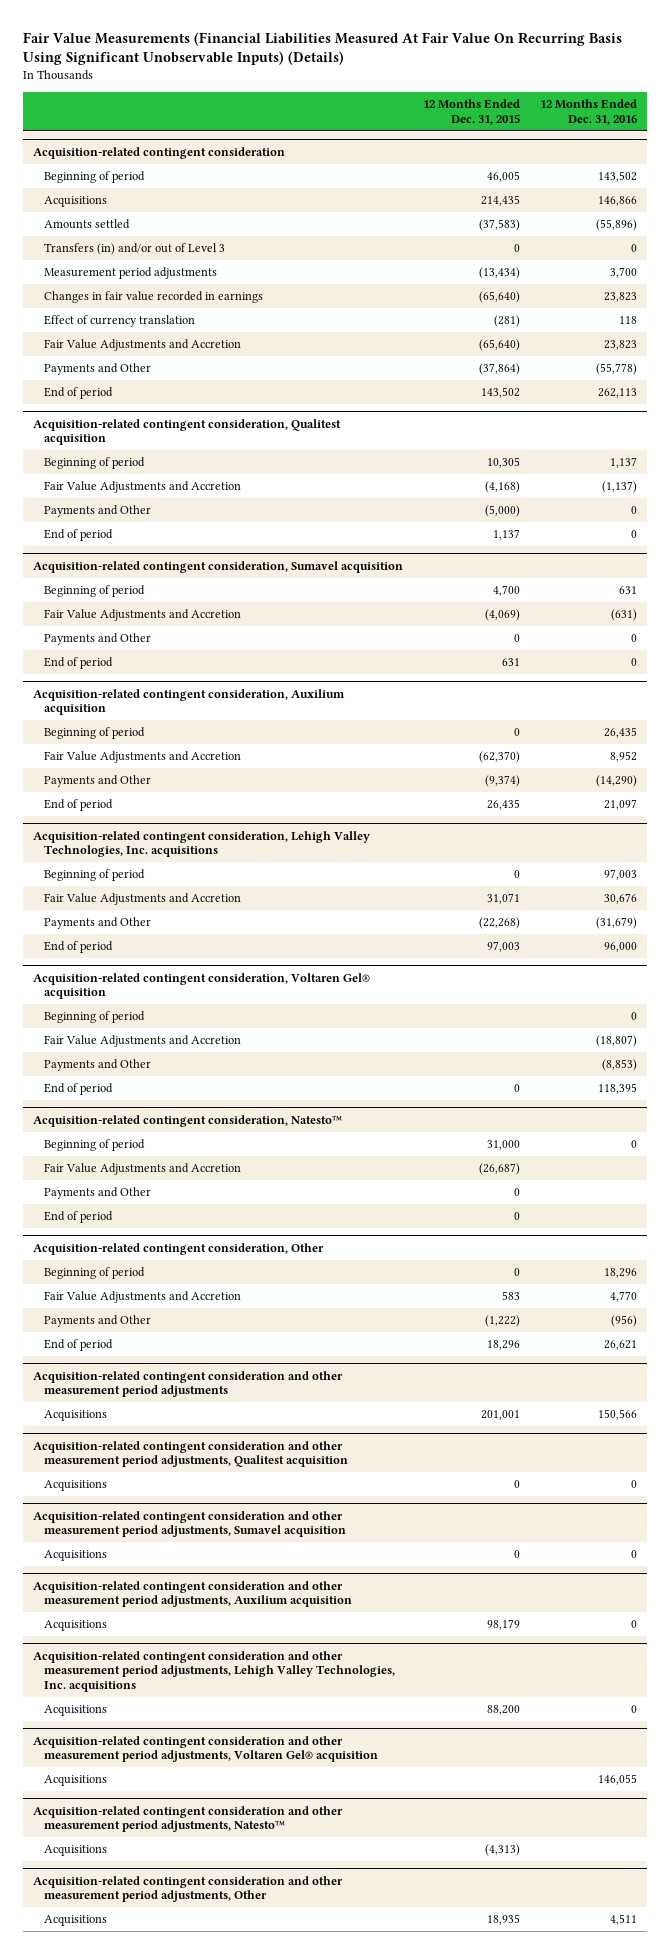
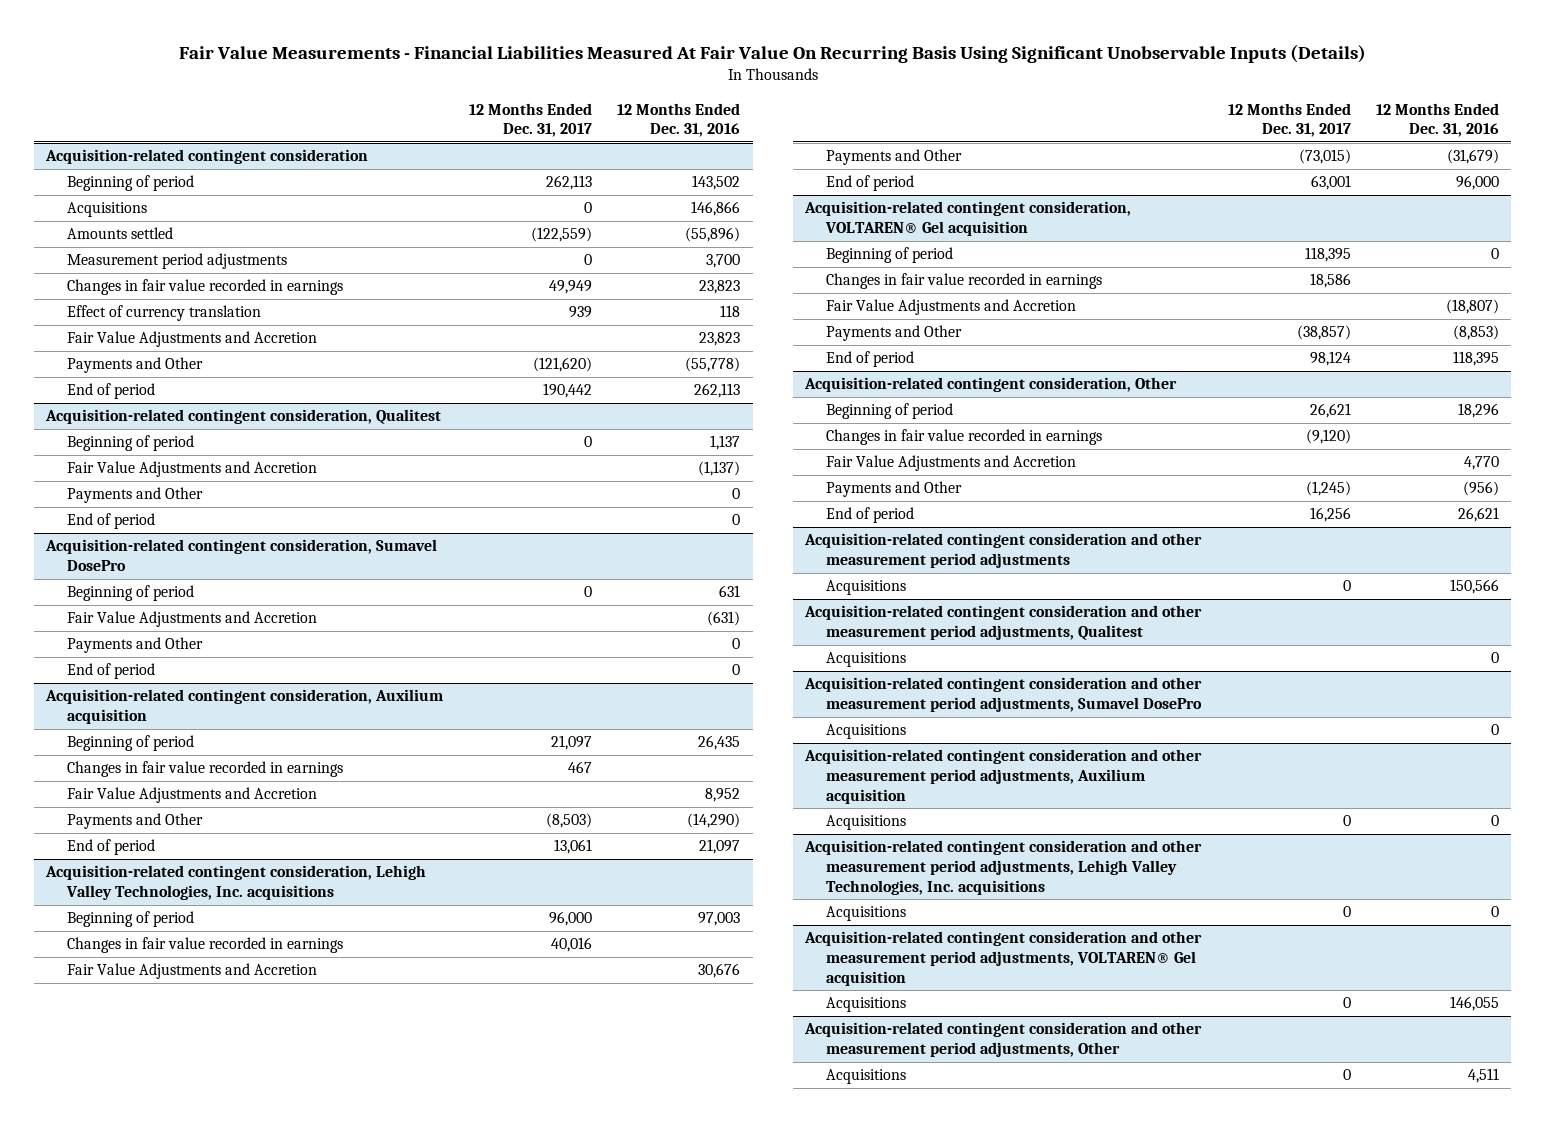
- Fair Value Measurements (Financial Liabilities Measured At Fair Value On Recurring Basis Using Significant Unobservable Inputs) (Details)
+ Fair Value Measurements - Financial Liabilities Measured At Fair Value On Recurring Basis Using Significant Unobservable Inputs (Details)
- | 12 Months Ended Dec. 31, 2015 | 12 Months Ended Dec. 31, 2016
+ | 12 Months Ended Dec. 31, 2017 | 12 Months Ended Dec. 31, 2016
@ Acquisition-related contingent consideration
- Transfers (in) and/or out of Level 3 | 0 | 0
- Acquisition-related contingent consideration, Qualitest acquisition
+ Acquisition-related contingent consideration, Qualitest
- Acquisition-related contingent consideration, Sumavel acquisition
+ Acquisition-related contingent consideration, Sumavel DosePro
@ Acquisition-related contingent consideration, Auxilium acquisition
+ Changes in fair value recorded in earnings | 467 |
@ Acquisition-related contingent consideration, Lehigh Valley Technologies, Inc. acquisitions
+ Changes in fair value recorded in earnings | 40,016 |
- Acquisition-related contingent consideration, Voltaren Gel® acquisition
+ Acquisition-related contingent consideration, VOLTAREN® Gel acquisition
+ Changes in fair value recorded in earnings | 18,586 |
- Acquisition-related contingent consideration, Natesto™
- Beginning of period | 31,000 | 0
- Fair Value Adjustments and Accretion | (26,687) |
- Payments and Other | 0 |
- End of period | 0 |
@ Acquisition-related contingent consideration, Other
+ Changes in fair value recorded in earnings | (9,120) |
- Acquisition-related contingent consideration and other measurement period adjustments, Qualitest acquisition
+ Acquisition-related contingent consideration and other measurement period adjustments, Qualitest
- Acquisition-related contingent consideration and other measurement period adjustments, Sumavel acquisition
+ Acquisition-related contingent consideration and other measurement period adjustments, Sumavel DosePro
- Acquisition-related contingent consideration and other measurement period adjustments, Voltaren Gel® acquisition
+ Acquisition-related contingent consideration and other measurement period adjustments, VOLTAREN® Gel acquisition
- Acquisition-related contingent consideration and other measurement period adjustments, Natesto™
- Acquisitions | (4,313) |

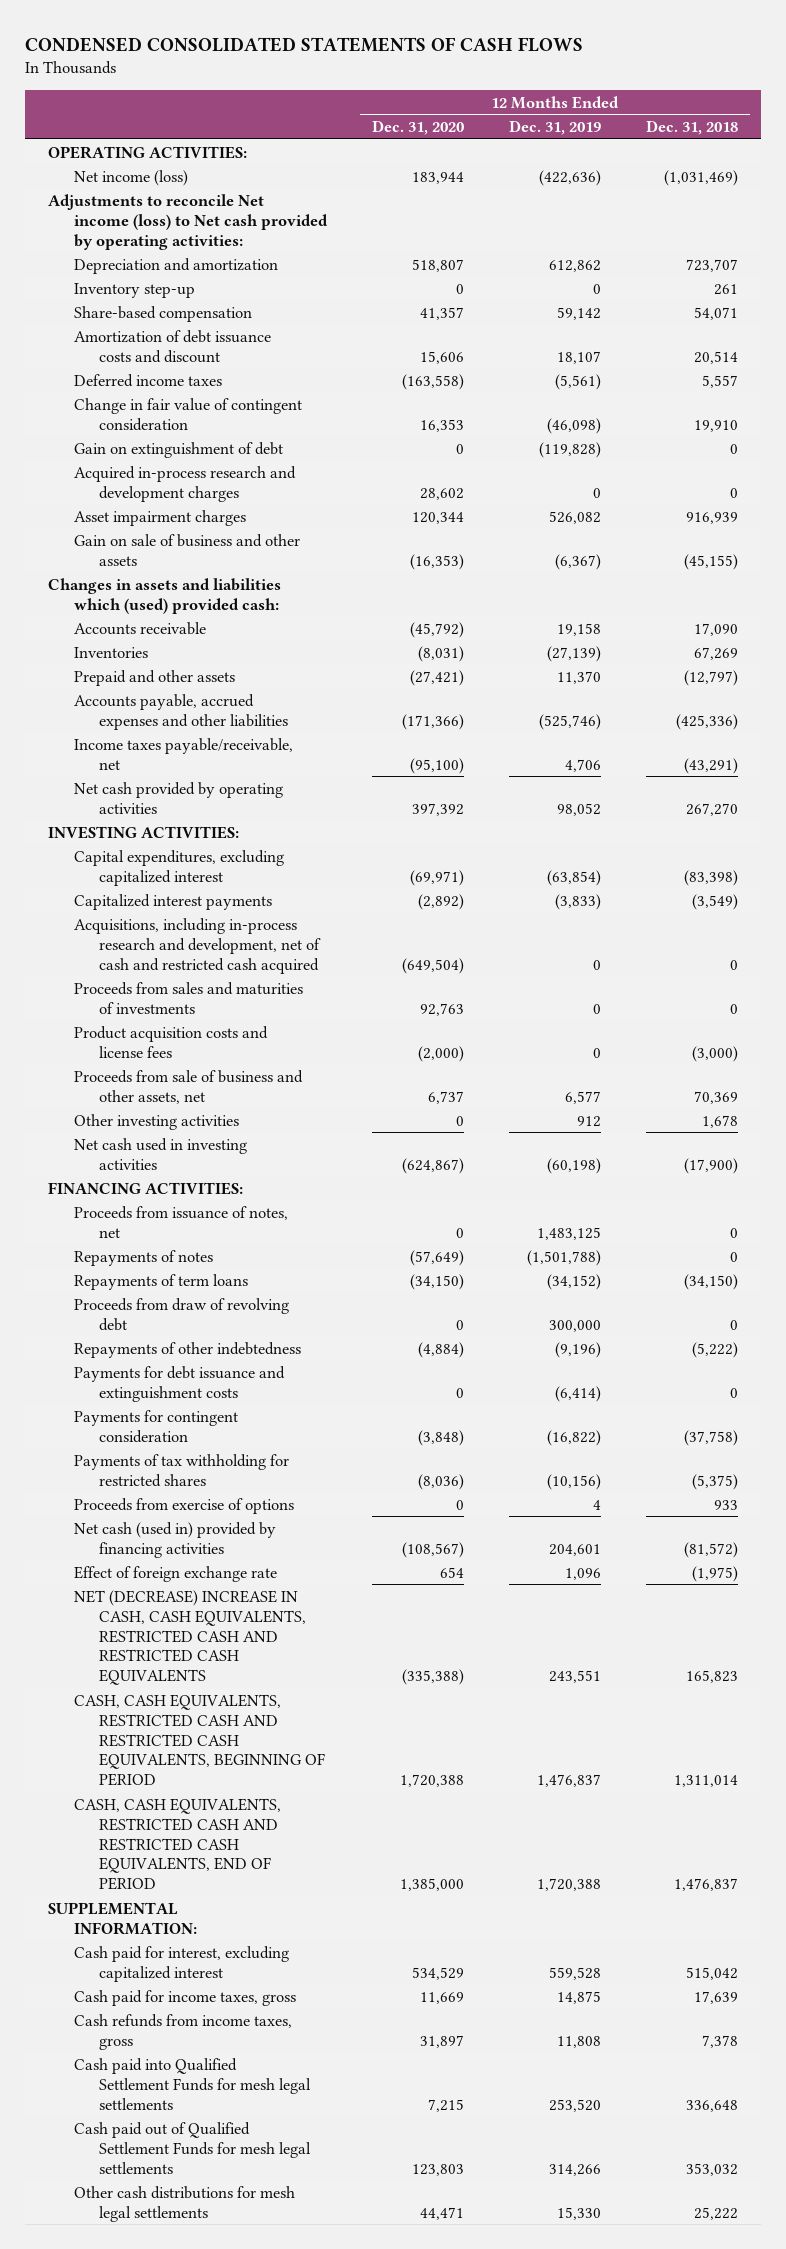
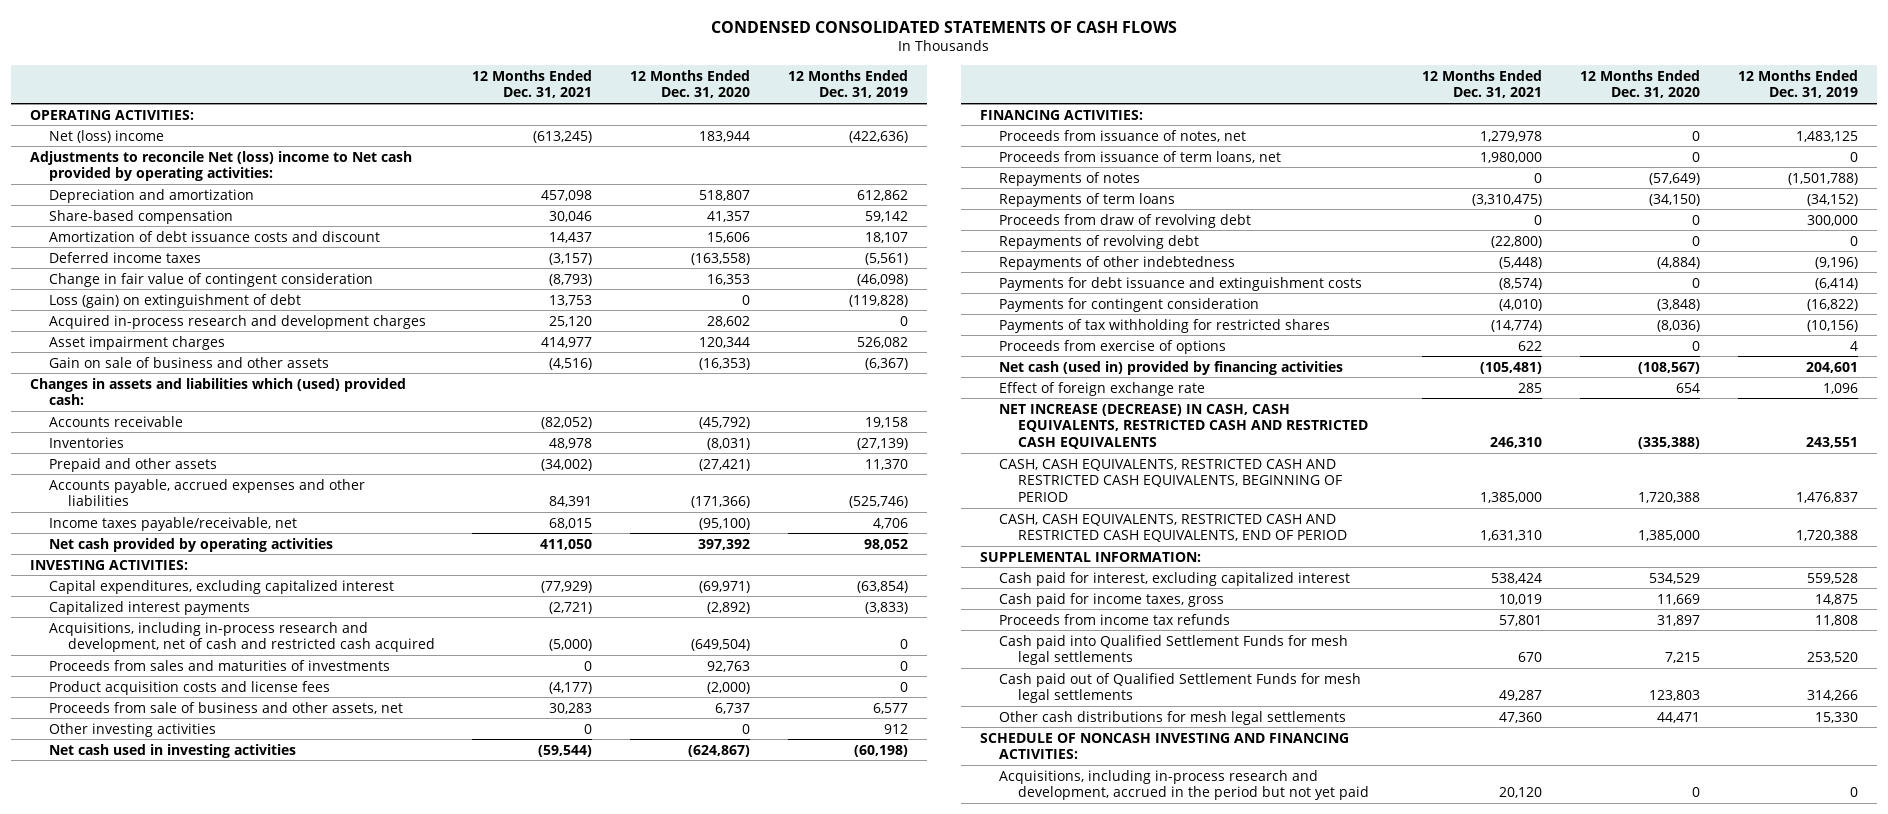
- | 12 Months Ended Dec. 31, 2020 | 12 Months Ended Dec. 31, 2019 | 12 Months Ended Dec. 31, 2018
+ | 12 Months Ended Dec. 31, 2021 | 12 Months Ended Dec. 31, 2020 | 12 Months Ended Dec. 31, 2019
- Net income (loss) | 183,944 | (422,636) | (1,031,469)
- Adjustments to reconcile Net income (loss) to Net cash provided by operating activities:
+ Net (loss) income | (613,245) | 183,944 | (422,636)
+ Adjustments to reconcile Net (loss) income to Net cash provided by operating activities:
- Inventory step-up | 0 | 0 | 261
- Gain on extinguishment of debt | 0 | (119,828) | 0
+ Loss (gain) on extinguishment of debt | 13,753 | 0 | (119,828)
+ Proceeds from issuance of term loans, net | 1,980,000 | 0 | 0
+ Repayments of revolving debt | (22,800) | 0 | 0
- NET (DECREASE) INCREASE IN CASH, CASH EQUIVALENTS, RESTRICTED CASH AND RESTRICTED CASH EQUIVALENTS | (335,388) | 243,551 | 165,823
+ NET INCREASE (DECREASE) IN CASH, CASH EQUIVALENTS, RESTRICTED CASH AND RESTRICTED CASH EQUIVALENTS | 246,310 | (335,388) | 243,551
- Cash refunds from income taxes, gross | 31,897 | 11,808 | 7,378
+ Proceeds from income tax refunds | 57,801 | 31,897 | 11,808
+ SCHEDULE OF NONCASH INVESTING AND FINANCING ACTIVITIES:
+ Acquisitions, including in-process research and development, accrued in the period but not yet paid | 20,120 | 0 | 0

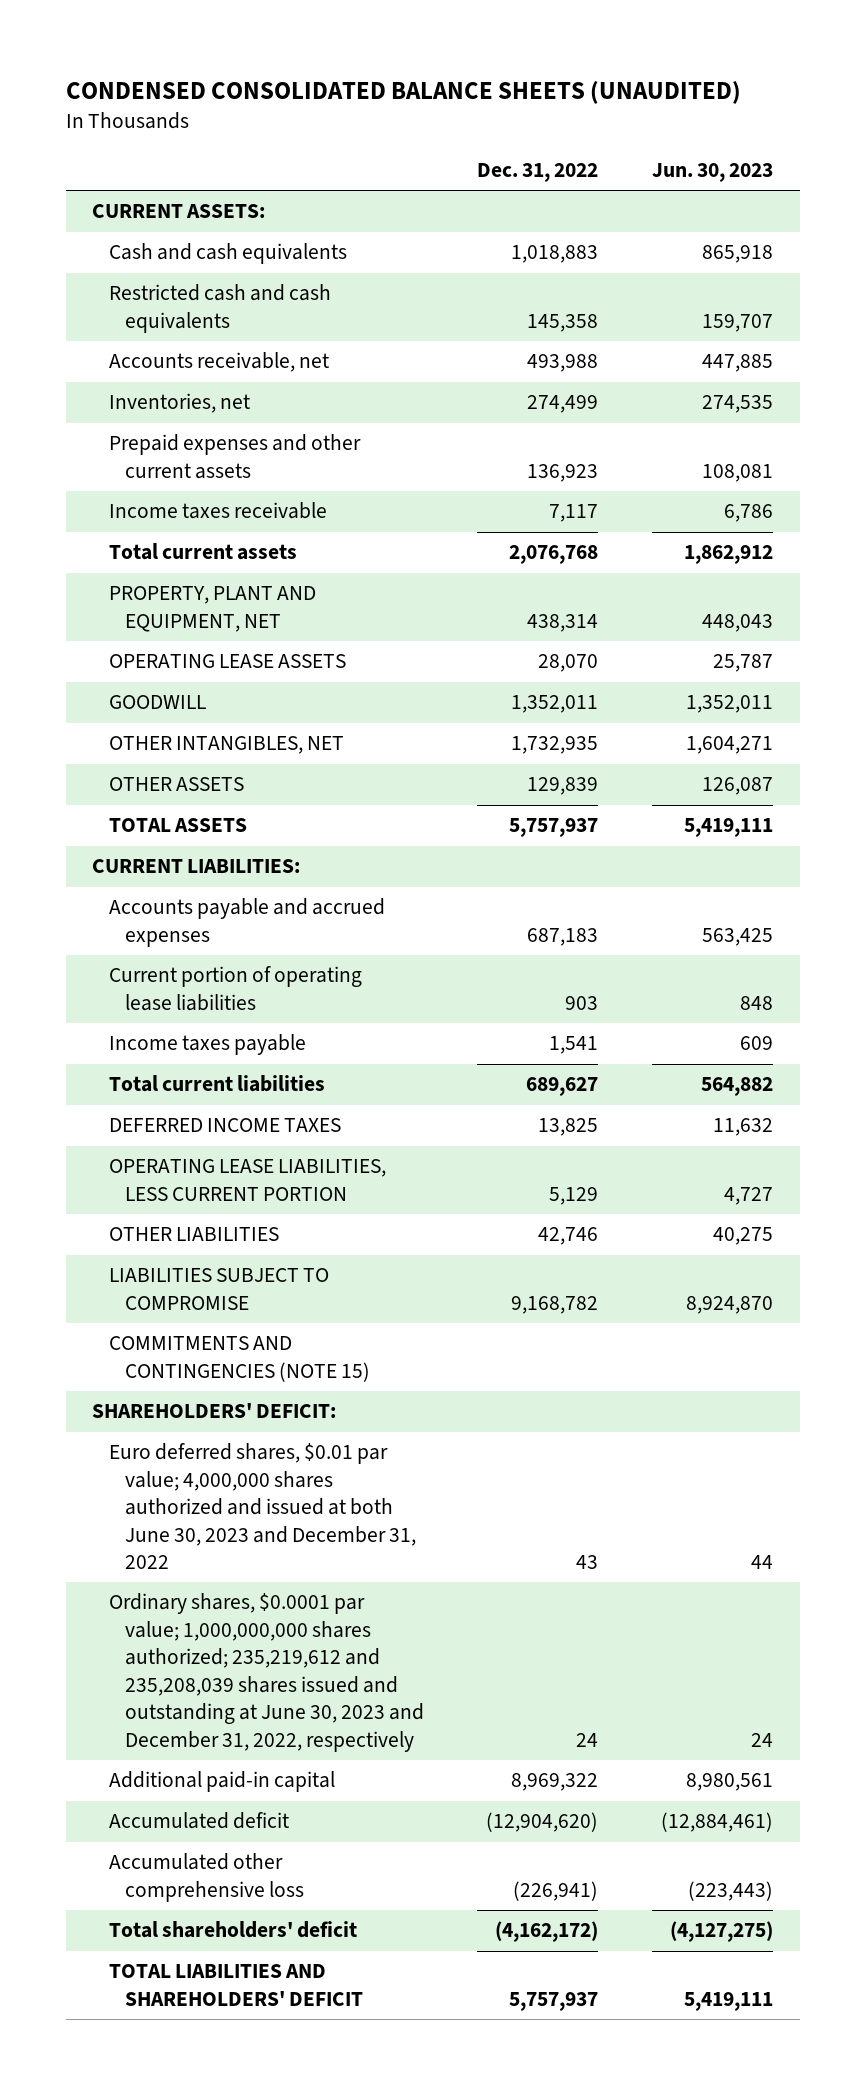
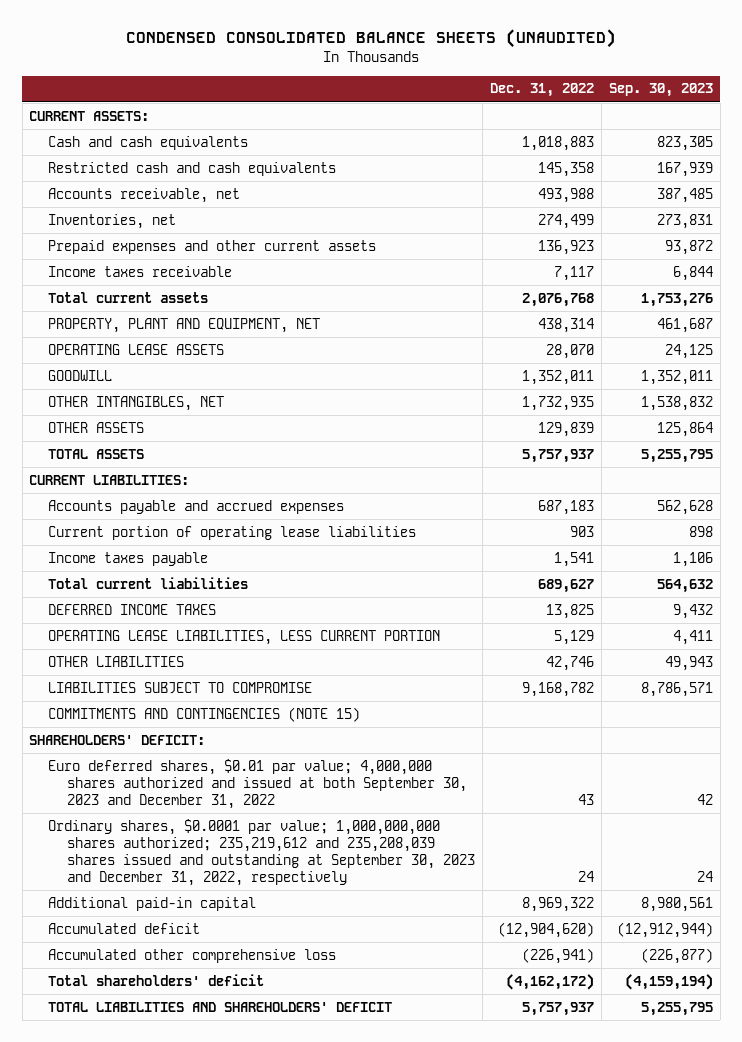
- | Dec. 31, 2022 | Jun. 30, 2023
+ | Dec. 31, 2022 | Sep. 30, 2023
- Euro deferred shares, $0.01 par value; 4,000,000 shares authorized and issued at both June 30, 2023 and December 31, 2022 | 43 | 44
- Ordinary shares, $0.0001 par value; 1,000,000,000 shares authorized; 235,219,612 and 235,208,039 shares issued and outstanding at June 30, 2023 and December 31, 2022, respectively | 24 | 24
+ Euro deferred shares, $0.01 par value; 4,000,000 shares authorized and issued at both September 30, 2023 and December 31, 2022 | 43 | 42
+ Ordinary shares, $0.0001 par value; 1,000,000,000 shares authorized; 235,219,612 and 235,208,039 shares issued and outstanding at September 30, 2023 and December 31, 2022, respectively | 24 | 24

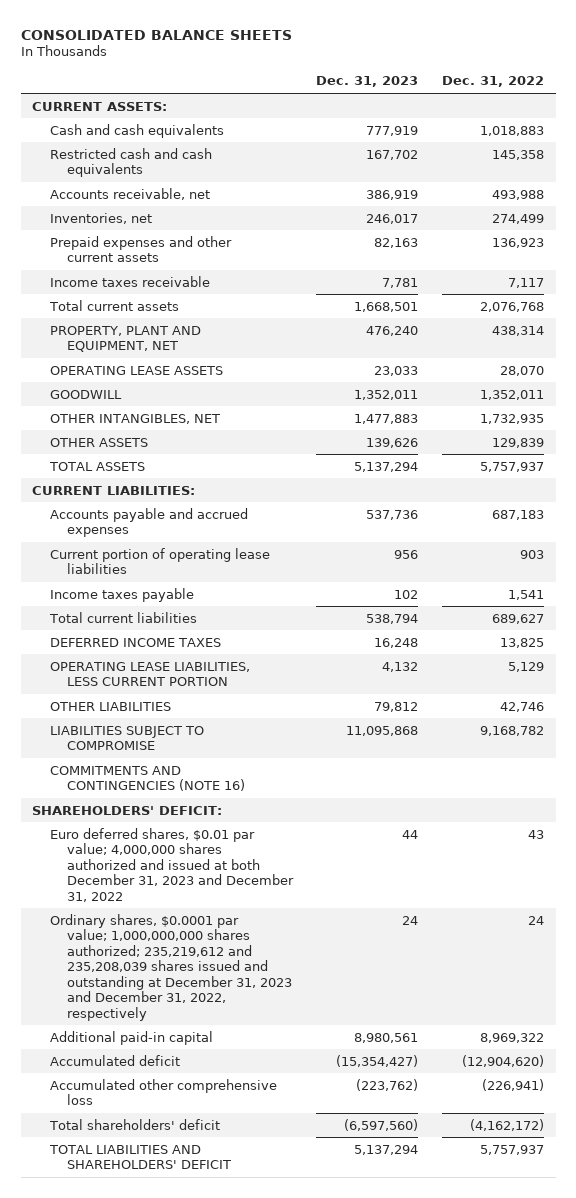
- CONDENSED CONSOLIDATED BALANCE SHEETS (UNAUDITED)
+ CONSOLIDATED BALANCE SHEETS
- | Dec. 31, 2022 | Sep. 30, 2023
+ | Dec. 31, 2023 | Dec. 31, 2022
- COMMITMENTS AND CONTINGENCIES (NOTE 15)
+ COMMITMENTS AND CONTINGENCIES (NOTE 16)
- Euro deferred shares, $0.01 par value; 4,000,000 shares authorized and issued at both September 30, 2023 and December 31, 2022 | 43 | 42
- Ordinary shares, $0.0001 par value; 1,000,000,000 shares authorized; 235,219,612 and 235,208,039 shares issued and outstanding at September 30, 2023 and December 31, 2022, respectively | 24 | 24
+ Euro deferred shares, $0.01 par value; 4,000,000 shares authorized and issued at both December 31, 2023 and December 31, 2022 | 44 | 43
+ Ordinary shares, $0.0001 par value; 1,000,000,000 shares authorized; 235,219,612 and 235,208,039 shares issued and outstanding at December 31, 2023 and December 31, 2022, respectively | 24 | 24

